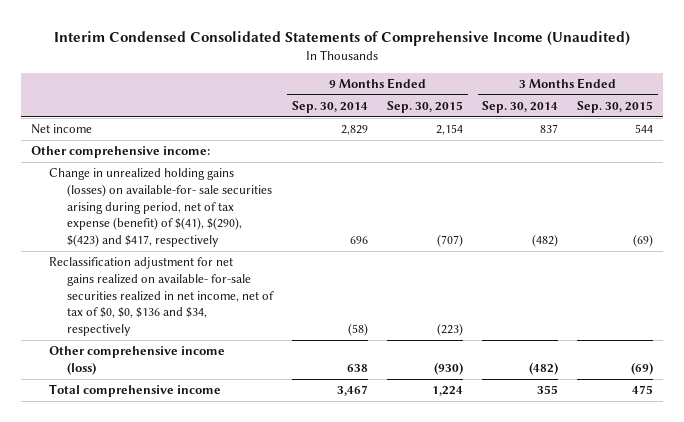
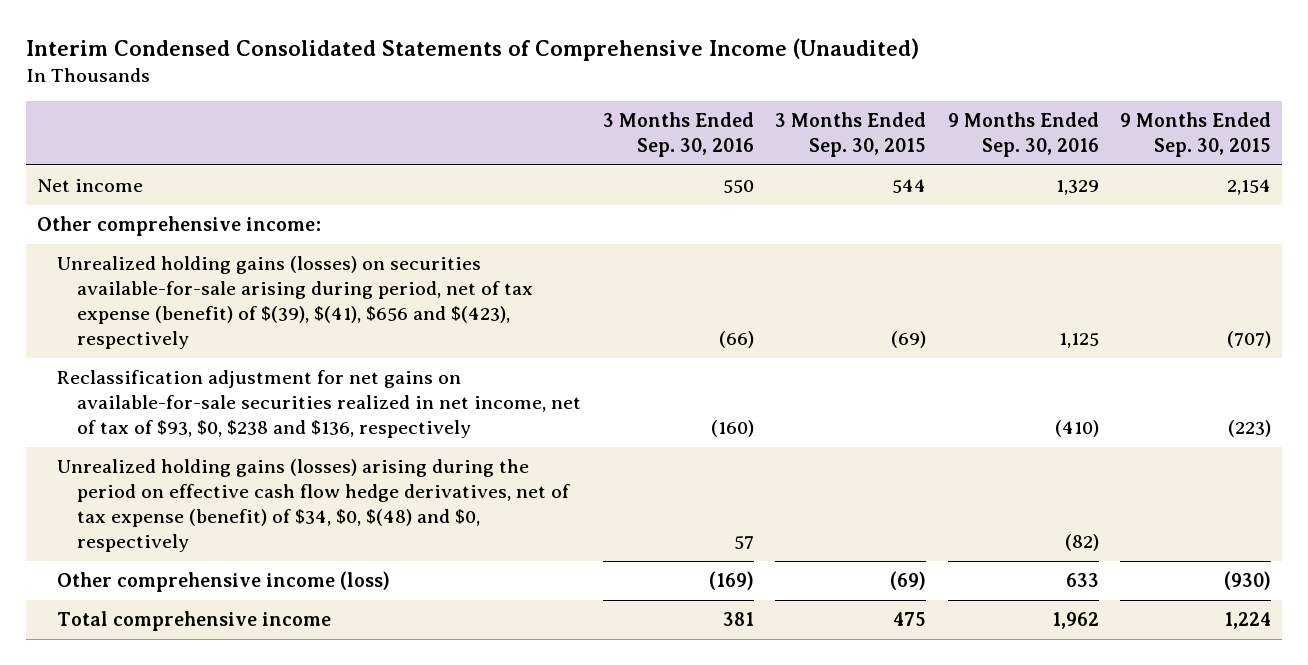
- | 9 Months Ended Sep. 30, 2014 | 9 Months Ended Sep. 30, 2015 | 3 Months Ended Sep. 30, 2014 | 3 Months Ended Sep. 30, 2015
+ | 3 Months Ended Sep. 30, 2016 | 3 Months Ended Sep. 30, 2015 | 9 Months Ended Sep. 30, 2016 | 9 Months Ended Sep. 30, 2015
- Change in unrealized holding gains (losses) on available-for- sale securities arising during period, net of tax expense (benefit) of $(41), $(290), $(423) and $417, respectively | 696 | (707) | (482) | (69)
- Reclassification adjustment for net gains realized on available- for-sale securities realized in net income, net of tax of $0, $0, $136 and $34, respectively | (58) | (223) | |
+ Unrealized holding gains (losses) on securities available-for-sale arising during period, net of tax expense (benefit) of $(39), $(41), $656 and $(423), respectively | (66) | (69) | 1,125 | (707)
+ Reclassification adjustment for net gains on available-for-sale securities realized in net income, net of tax of $93, $0, $238 and $136, respectively | (160) | | (410) | (223)
+ Unrealized holding gains (losses) arising during the period on effective cash flow hedge derivatives, net of tax expense (benefit) of $34, $0, $(48) and $0, respectively | 57 | | (82) |

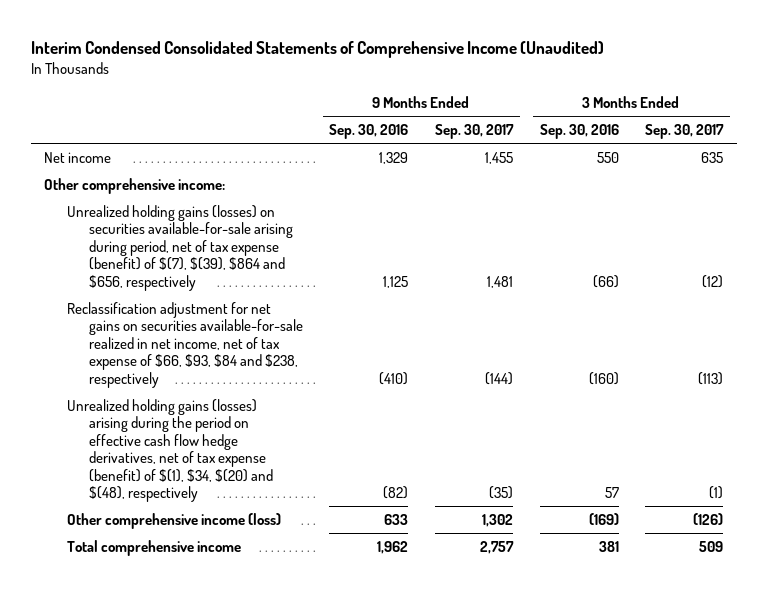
- | 3 Months Ended Sep. 30, 2016 | 3 Months Ended Sep. 30, 2015 | 9 Months Ended Sep. 30, 2016 | 9 Months Ended Sep. 30, 2015
+ | 9 Months Ended Sep. 30, 2016 | 9 Months Ended Sep. 30, 2017 | 3 Months Ended Sep. 30, 2016 | 3 Months Ended Sep. 30, 2017
- Unrealized holding gains (losses) on securities available-for-sale arising during period, net of tax expense (benefit) of $(39), $(41), $656 and $(423), respectively | (66) | (69) | 1,125 | (707)
- Reclassification adjustment for net gains on available-for-sale securities realized in net income, net of tax of $93, $0, $238 and $136, respectively | (160) | | (410) | (223)
- Unrealized holding gains (losses) arising during the period on effective cash flow hedge derivatives, net of tax expense (benefit) of $34, $0, $(48) and $0, respectively | 57 | | (82) |
+ Unrealized holding gains (losses) on securities available-for-sale arising during period, net of tax expense (benefit) of $(7), $(39), $864 and $656, respectively | 1,125 | 1,481 | (66) | (12)
+ Reclassification adjustment for net gains on securities available-for-sale realized in net income, net of tax expense of $66, $93, $84 and $238, respectively | (410) | (144) | (160) | (113)
+ Unrealized holding gains (losses) arising during the period on effective cash flow hedge derivatives, net of tax expense (benefit) of $(1), $34, $(20) and $(48), respectively | (82) | (35) | 57 | (1)

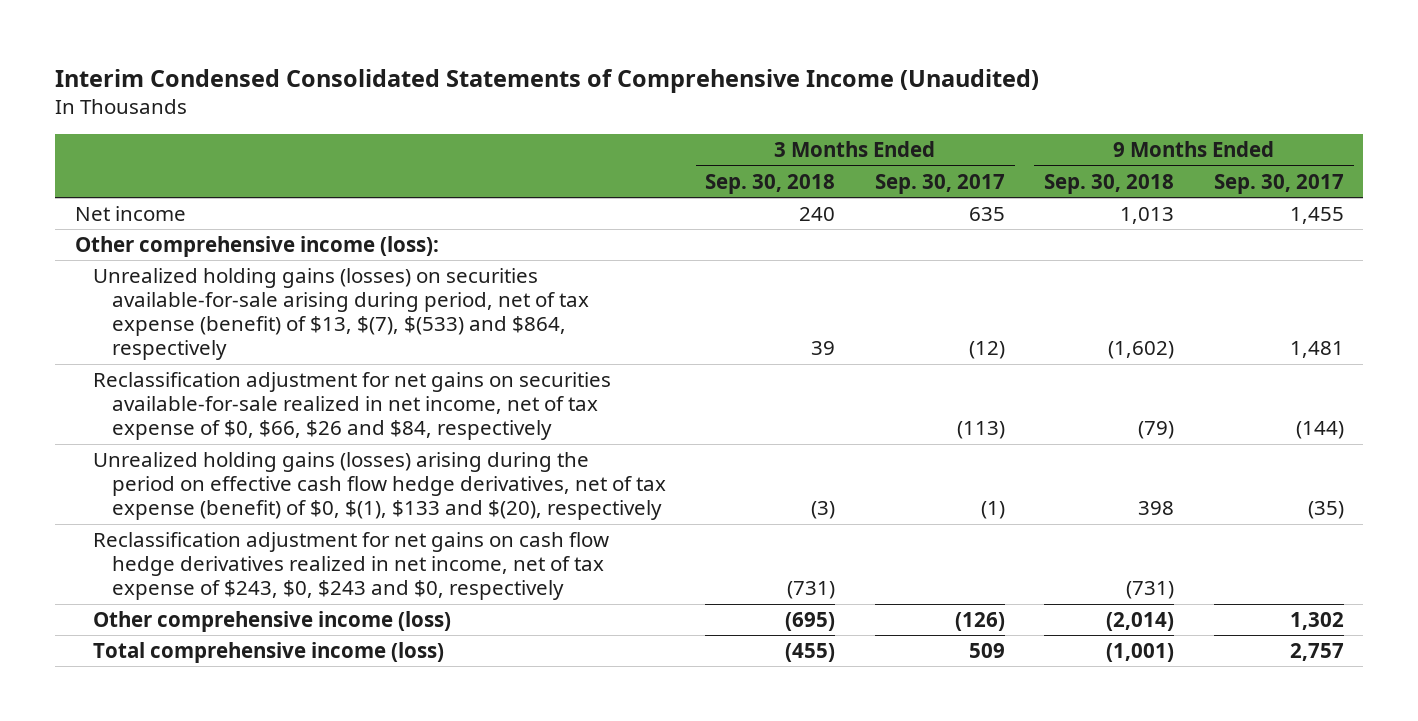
- | 9 Months Ended Sep. 30, 2016 | 9 Months Ended Sep. 30, 2017 | 3 Months Ended Sep. 30, 2016 | 3 Months Ended Sep. 30, 2017
+ | 3 Months Ended Sep. 30, 2018 | 3 Months Ended Sep. 30, 2017 | 9 Months Ended Sep. 30, 2018 | 9 Months Ended Sep. 30, 2017
- Other comprehensive income:
- Unrealized holding gains (losses) on securities available-for-sale arising during period, net of tax expense (benefit) of $(7), $(39), $864 and $656, respectively | 1,125 | 1,481 | (66) | (12)
- Reclassification adjustment for net gains on securities available-for-sale realized in net income, net of tax expense of $66, $93, $84 and $238, respectively | (410) | (144) | (160) | (113)
- Unrealized holding gains (losses) arising during the period on effective cash flow hedge derivatives, net of tax expense (benefit) of $(1), $34, $(20) and $(48), respectively | (82) | (35) | 57 | (1)
+ Other comprehensive income (loss):
+ Unrealized holding gains (losses) on securities available-for-sale arising during period, net of tax expense (benefit) of $13, $(7), $(533) and $864, respectively | 39 | (12) | (1,602) | 1,481
+ Reclassification adjustment for net gains on securities available-for-sale realized in net income, net of tax expense of $0, $66, $26 and $84, respectively | | (113) | (79) | (144)
+ Unrealized holding gains (losses) arising during the period on effective cash flow hedge derivatives, net of tax expense (benefit) of $0, $(1), $133 and $(20), respectively | (3) | (1) | 398 | (35)
+ Reclassification adjustment for net gains on cash flow hedge derivatives realized in net income, net of tax expense of $243, $0, $243 and $0, respectively | (731) | | (731) |
- Total comprehensive income | 1,962 | 2,757 | 381 | 509
+ Total comprehensive income (loss) | (455) | 509 | (1,001) | 2,757

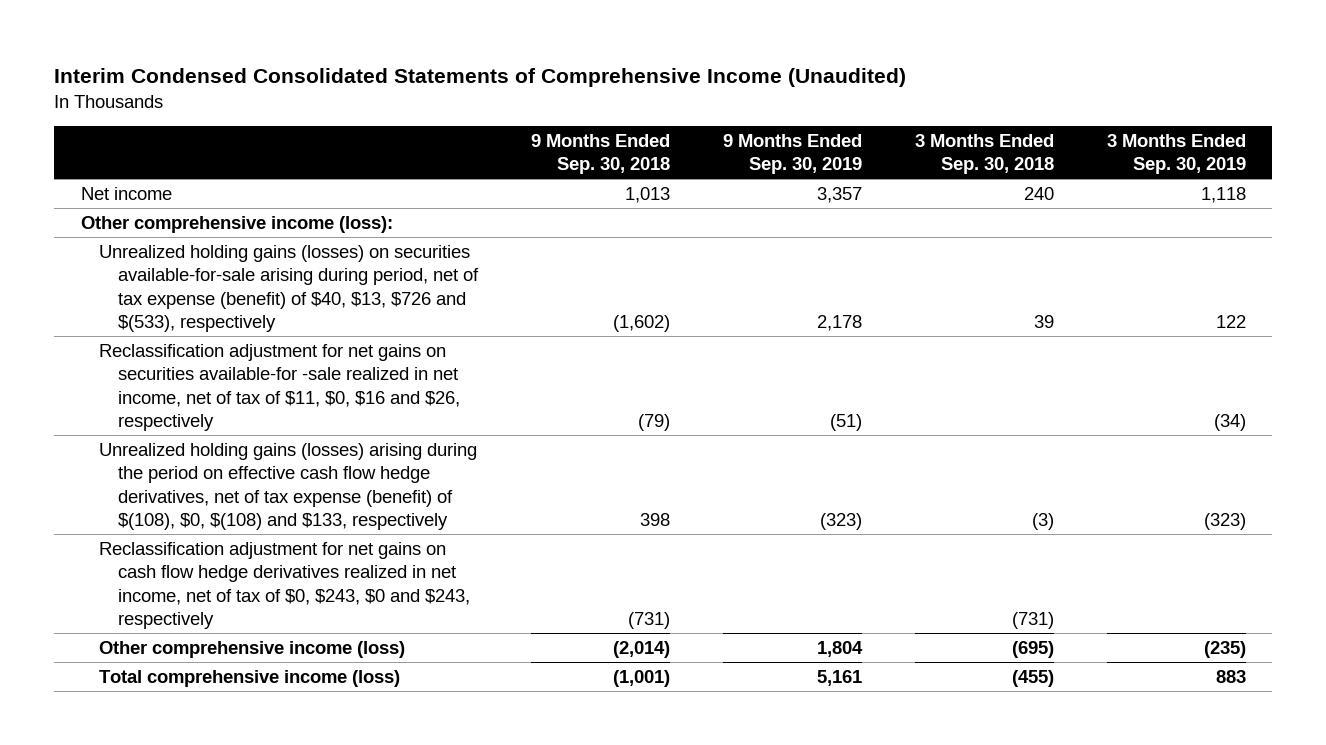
- | 3 Months Ended Sep. 30, 2018 | 3 Months Ended Sep. 30, 2017 | 9 Months Ended Sep. 30, 2018 | 9 Months Ended Sep. 30, 2017
+ | 9 Months Ended Sep. 30, 2018 | 9 Months Ended Sep. 30, 2019 | 3 Months Ended Sep. 30, 2018 | 3 Months Ended Sep. 30, 2019
- Unrealized holding gains (losses) on securities available-for-sale arising during period, net of tax expense (benefit) of $13, $(7), $(533) and $864, respectively | 39 | (12) | (1,602) | 1,481
- Reclassification adjustment for net gains on securities available-for-sale realized in net income, net of tax expense of $0, $66, $26 and $84, respectively | | (113) | (79) | (144)
- Unrealized holding gains (losses) arising during the period on effective cash flow hedge derivatives, net of tax expense (benefit) of $0, $(1), $133 and $(20), respectively | (3) | (1) | 398 | (35)
- Reclassification adjustment for net gains on cash flow hedge derivatives realized in net income, net of tax expense of $243, $0, $243 and $0, respectively | (731) | | (731) |
+ Unrealized holding gains (losses) on securities available-for-sale arising during period, net of tax expense (benefit) of $40, $13, $726 and $(533), respectively | (1,602) | 2,178 | 39 | 122
+ Reclassification adjustment for net gains on securities available-for -sale realized in net income, net of tax of $11, $0, $16 and $26, respectively | (79) | (51) | | (34)
+ Unrealized holding gains (losses) arising during the period on effective cash flow hedge derivatives, net of tax expense (benefit) of $(108), $0, $(108) and $133, respectively | 398 | (323) | (3) | (323)
+ Reclassification adjustment for net gains on cash flow hedge derivatives realized in net income, net of tax of $0, $243, $0 and $243, respectively | (731) | | (731) |

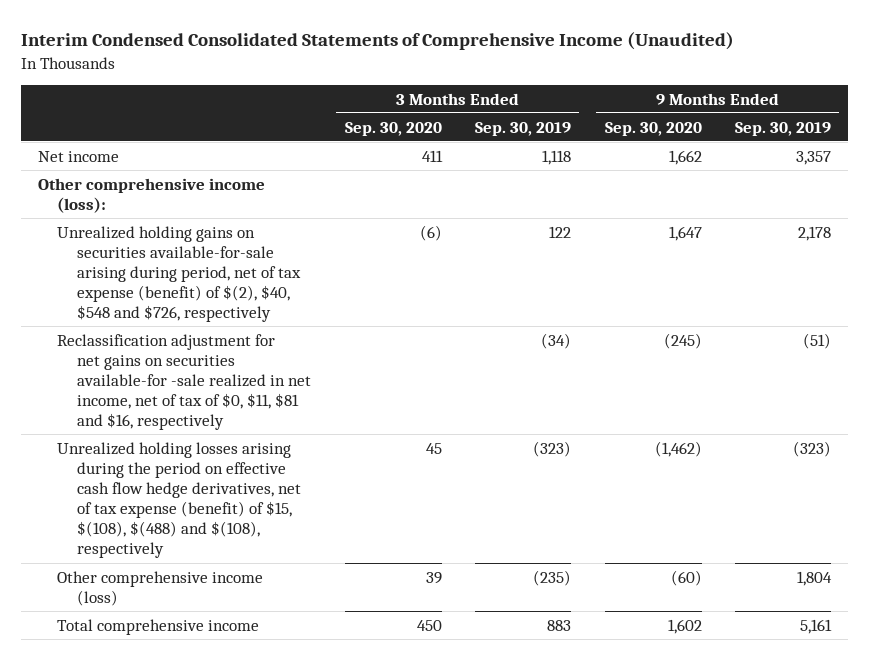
- | 9 Months Ended Sep. 30, 2018 | 9 Months Ended Sep. 30, 2019 | 3 Months Ended Sep. 30, 2018 | 3 Months Ended Sep. 30, 2019
+ | 3 Months Ended Sep. 30, 2020 | 3 Months Ended Sep. 30, 2019 | 9 Months Ended Sep. 30, 2020 | 9 Months Ended Sep. 30, 2019
- Unrealized holding gains (losses) on securities available-for-sale arising during period, net of tax expense (benefit) of $40, $13, $726 and $(533), respectively | (1,602) | 2,178 | 39 | 122
- Reclassification adjustment for net gains on securities available-for -sale realized in net income, net of tax of $11, $0, $16 and $26, respectively | (79) | (51) | | (34)
- Unrealized holding gains (losses) arising during the period on effective cash flow hedge derivatives, net of tax expense (benefit) of $(108), $0, $(108) and $133, respectively | 398 | (323) | (3) | (323)
- Reclassification adjustment for net gains on cash flow hedge derivatives realized in net income, net of tax of $0, $243, $0 and $243, respectively | (731) | | (731) |
+ Unrealized holding gains on securities available-for-sale arising during period, net of tax expense (benefit) of $(2), $40, $548 and $726, respectively | (6) | 122 | 1,647 | 2,178
+ Reclassification adjustment for net gains on securities available-for -sale realized in net income, net of tax of $0, $11, $81 and $16, respectively | | (34) | (245) | (51)
+ Unrealized holding losses arising during the period on effective cash flow hedge derivatives, net of tax expense (benefit) of $15, $(108), $(488) and $(108), respectively | 45 | (323) | (1,462) | (323)
- Total comprehensive income (loss) | (1,001) | 5,161 | (455) | 883
+ Total comprehensive income | 450 | 883 | 1,602 | 5,161

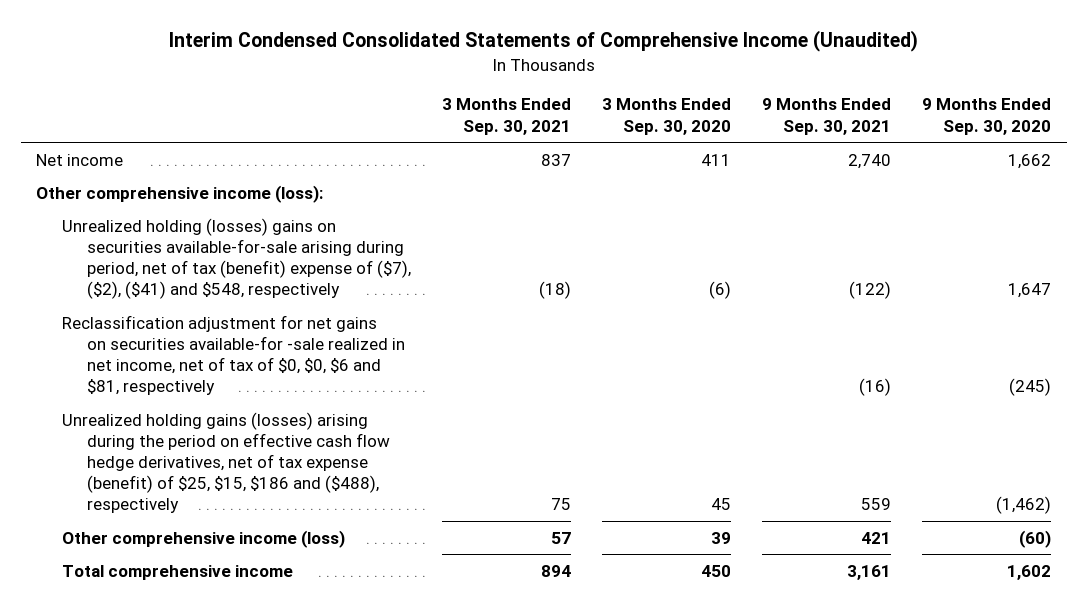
- | 3 Months Ended Sep. 30, 2020 | 3 Months Ended Sep. 30, 2019 | 9 Months Ended Sep. 30, 2020 | 9 Months Ended Sep. 30, 2019
+ | 3 Months Ended Sep. 30, 2021 | 3 Months Ended Sep. 30, 2020 | 9 Months Ended Sep. 30, 2021 | 9 Months Ended Sep. 30, 2020
- Unrealized holding gains on securities available-for-sale arising during period, net of tax expense (benefit) of $(2), $40, $548 and $726, respectively | (6) | 122 | 1,647 | 2,178
- Reclassification adjustment for net gains on securities available-for -sale realized in net income, net of tax of $0, $11, $81 and $16, respectively | | (34) | (245) | (51)
- Unrealized holding losses arising during the period on effective cash flow hedge derivatives, net of tax expense (benefit) of $15, $(108), $(488) and $(108), respectively | 45 | (323) | (1,462) | (323)
+ Unrealized holding (losses) gains on securities available-for-sale arising during period, net of tax (benefit) expense of ($7), ($2), ($41) and $548, respectively | (18) | (6) | (122) | 1,647
+ Reclassification adjustment for net gains on securities available-for -sale realized in net income, net of tax of $0, $0, $6 and $81, respectively | | | (16) | (245)
+ Unrealized holding gains (losses) arising during the period on effective cash flow hedge derivatives, net of tax expense (benefit) of $25, $15, $186 and ($488), respectively | 75 | 45 | 559 | (1,462)

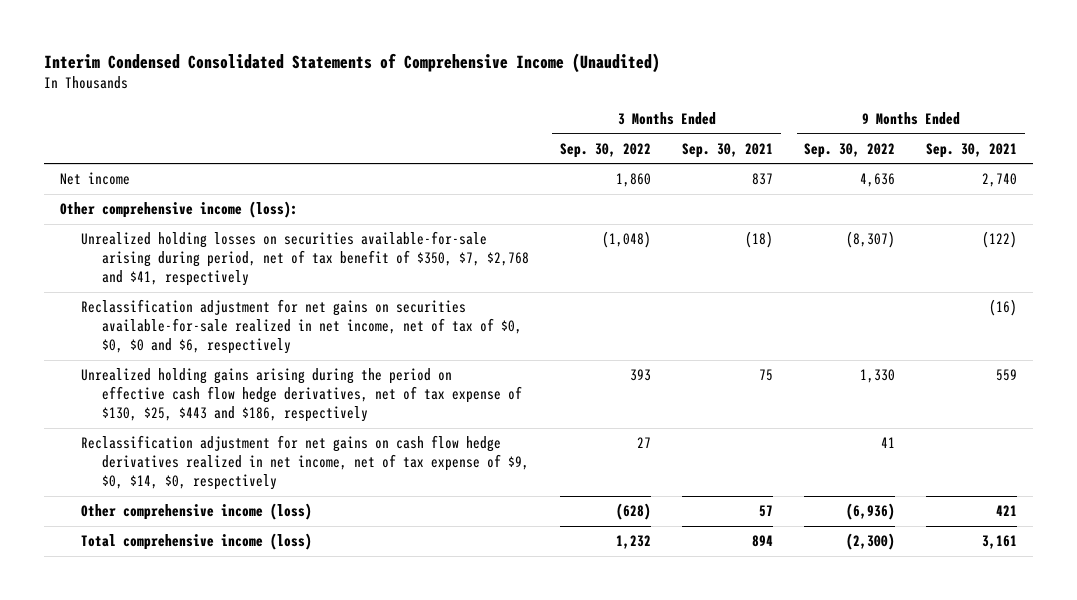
- | 3 Months Ended Sep. 30, 2021 | 3 Months Ended Sep. 30, 2020 | 9 Months Ended Sep. 30, 2021 | 9 Months Ended Sep. 30, 2020
+ | 3 Months Ended Sep. 30, 2022 | 3 Months Ended Sep. 30, 2021 | 9 Months Ended Sep. 30, 2022 | 9 Months Ended Sep. 30, 2021
- Unrealized holding (losses) gains on securities available-for-sale arising during period, net of tax (benefit) expense of ($7), ($2), ($41) and $548, respectively | (18) | (6) | (122) | 1,647
- Reclassification adjustment for net gains on securities available-for -sale realized in net income, net of tax of $0, $0, $6 and $81, respectively | | | (16) | (245)
- Unrealized holding gains (losses) arising during the period on effective cash flow hedge derivatives, net of tax expense (benefit) of $25, $15, $186 and ($488), respectively | 75 | 45 | 559 | (1,462)
+ Unrealized holding losses on securities available-for-sale arising during period, net of tax benefit of $350, $7, $2,768 and $41, respectively | (1,048) | (18) | (8,307) | (122)
+ Reclassification adjustment for net gains on securities available-for-sale realized in net income, net of tax of $0, $0, $0 and $6, respectively | | | | (16)
+ Unrealized holding gains arising during the period on effective cash flow hedge derivatives, net of tax expense of $130, $25, $443 and $186, respectively | 393 | 75 | 1,330 | 559
+ Reclassification adjustment for net gains on cash flow hedge derivatives realized in net income, net of tax expense of $9, $0, $14, $0, respectively | 27 | | 41 |
- Total comprehensive income | 894 | 450 | 3,161 | 1,602
+ Total comprehensive income (loss) | 1,232 | 894 | (2,300) | 3,161

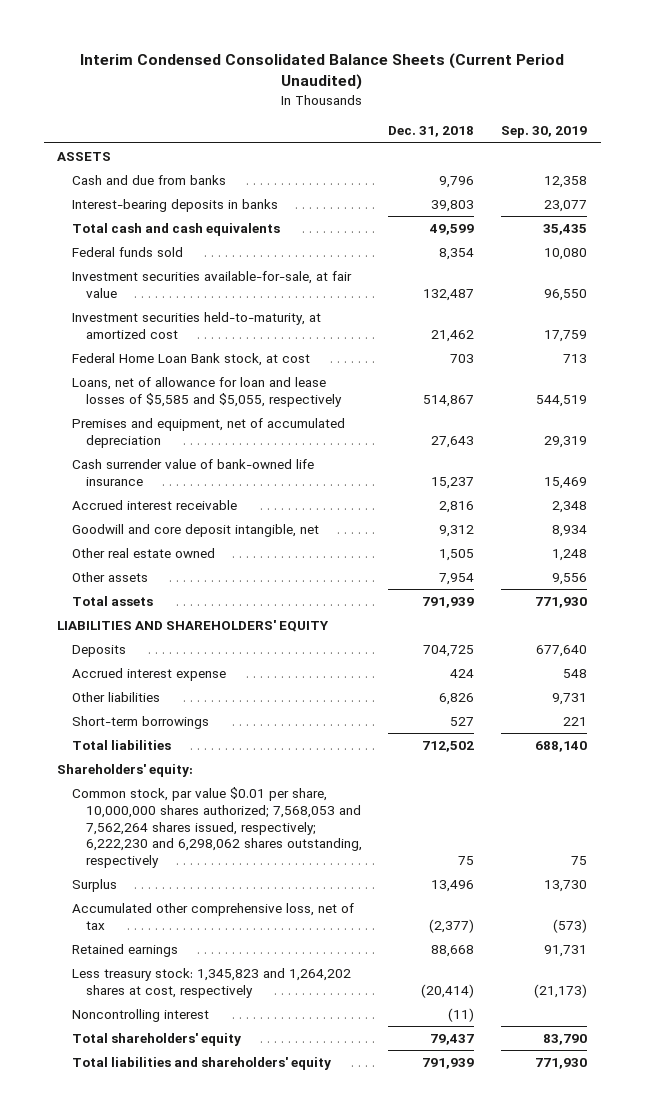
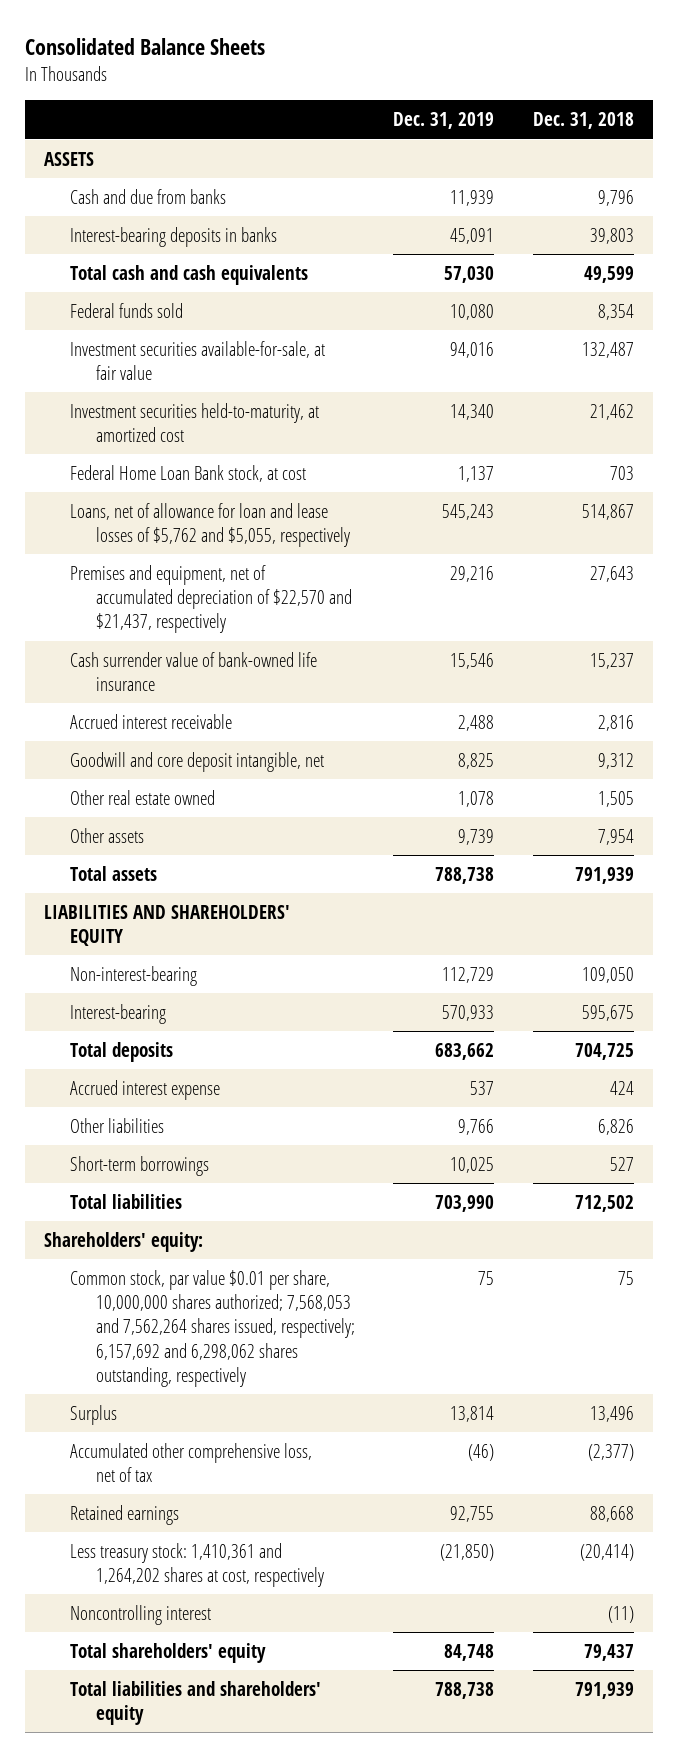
- Interim Condensed Consolidated Balance Sheets (Current Period Unaudited)
+ Consolidated Balance Sheets
- | Dec. 31, 2018 | Sep. 30, 2019
+ | Dec. 31, 2019 | Dec. 31, 2018
- Loans, net of allowance for loan and lease losses of $5,585 and $5,055, respectively | 514,867 | 544,519
- Premises and equipment, net of accumulated depreciation | 27,643 | 29,319
+ Loans, net of allowance for loan and lease losses of $5,762 and $5,055, respectively | 545,243 | 514,867
+ Premises and equipment, net of accumulated depreciation of $22,570 and $21,437, respectively | 29,216 | 27,643
- Deposits | 704,725 | 677,640
+ Non-interest-bearing | 112,729 | 109,050
+ Interest-bearing | 570,933 | 595,675
+ Total deposits | 683,662 | 704,725
- Common stock, par value $0.01 per share, 10,000,000 shares authorized; 7,568,053 and 7,562,264 shares issued, respectively; 6,222,230 and 6,298,062 shares outstanding, respectively | 75 | 75
+ Common stock, par value $0.01 per share, 10,000,000 shares authorized; 7,568,053 and 7,562,264 shares issued, respectively; 6,157,692 and 6,298,062 shares outstanding, respectively | 75 | 75
- Less treasury stock: 1,345,823 and 1,264,202 shares at cost, respectively | (20,414) | (21,173)
+ Less treasury stock: 1,410,361 and 1,264,202 shares at cost, respectively | (21,850) | (20,414)

